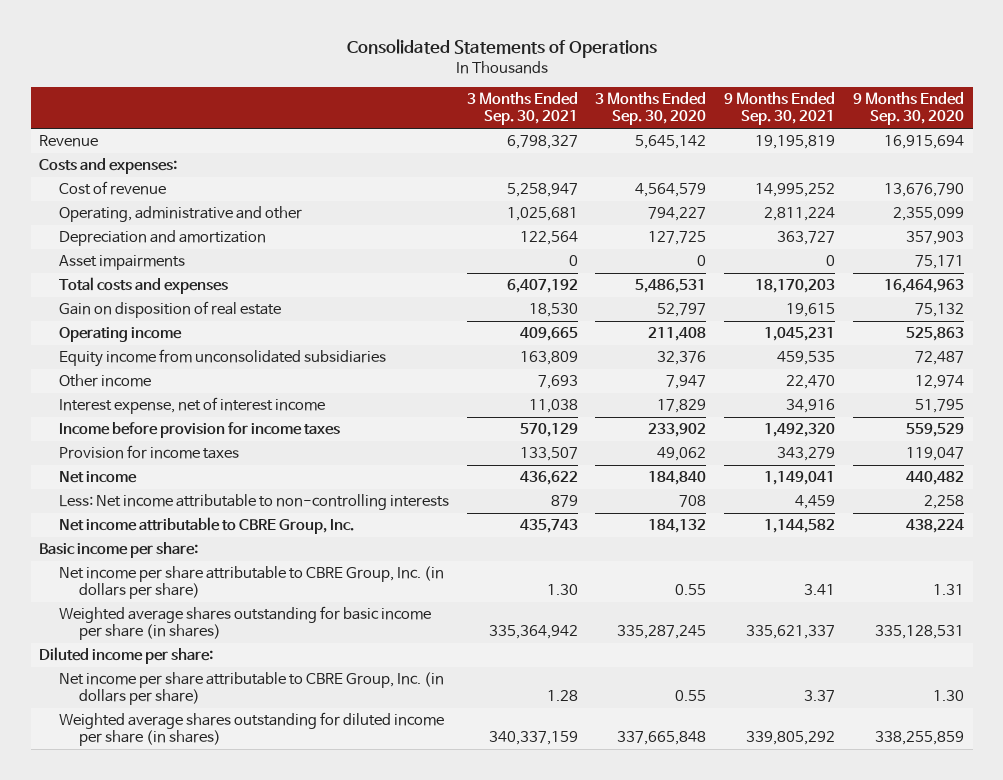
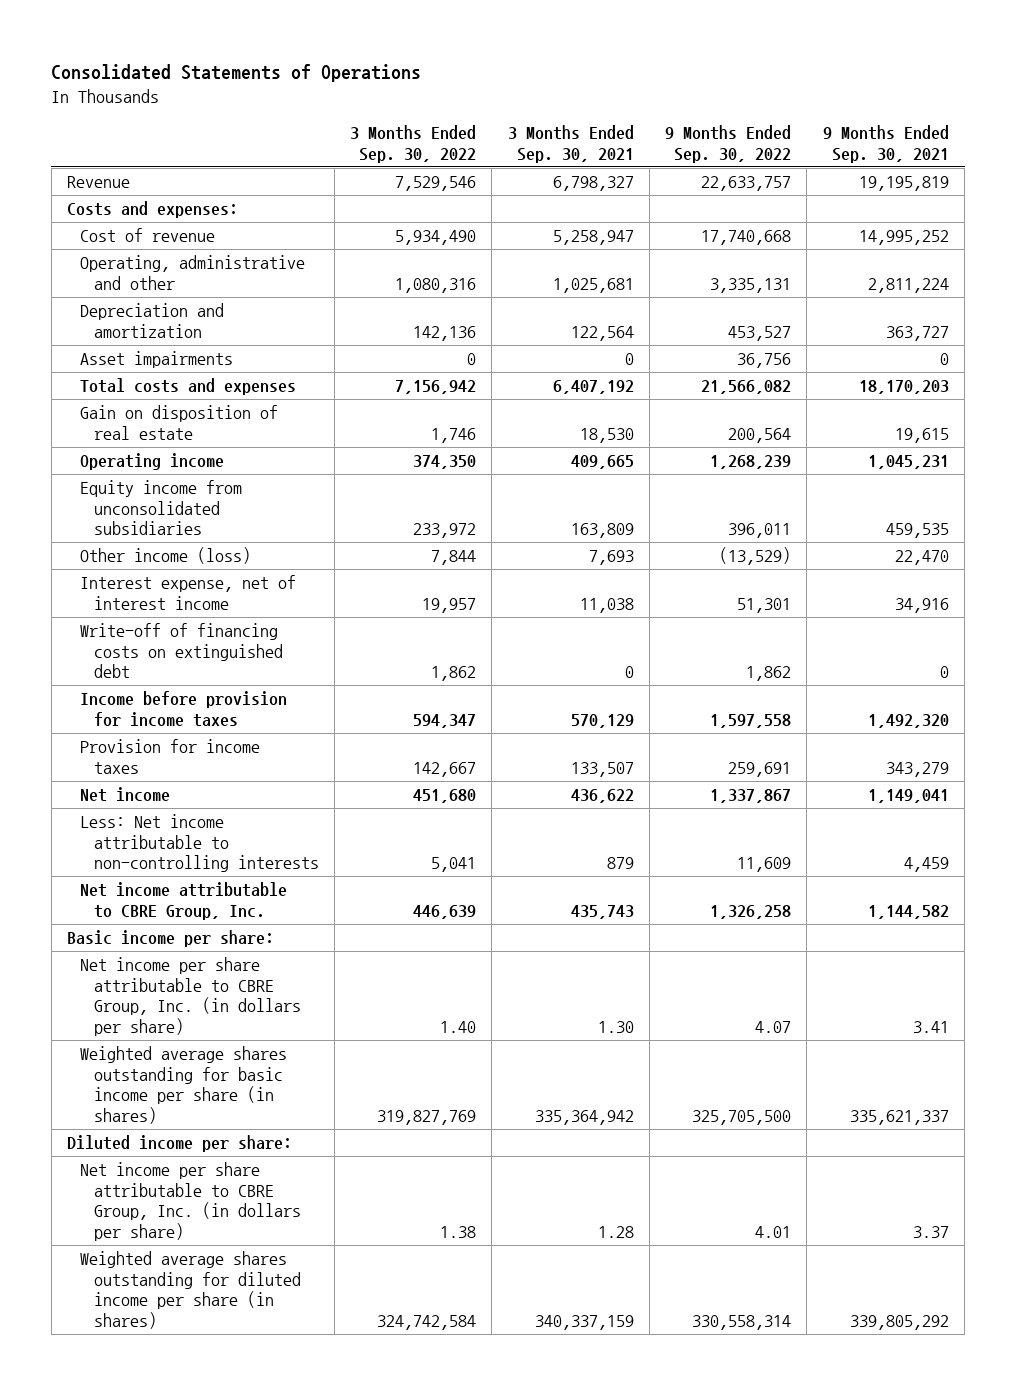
- | 3 Months Ended Sep. 30, 2021 | 3 Months Ended Sep. 30, 2020 | 9 Months Ended Sep. 30, 2021 | 9 Months Ended Sep. 30, 2020
+ | 3 Months Ended Sep. 30, 2022 | 3 Months Ended Sep. 30, 2021 | 9 Months Ended Sep. 30, 2022 | 9 Months Ended Sep. 30, 2021
- Other income | 7,693 | 7,947 | 22,470 | 12,974
+ Other income (loss) | 7,844 | 7,693 | (13,529) | 22,470
+ Write-off of financing costs on extinguished debt | 1,862 | 0 | 1,862 | 0

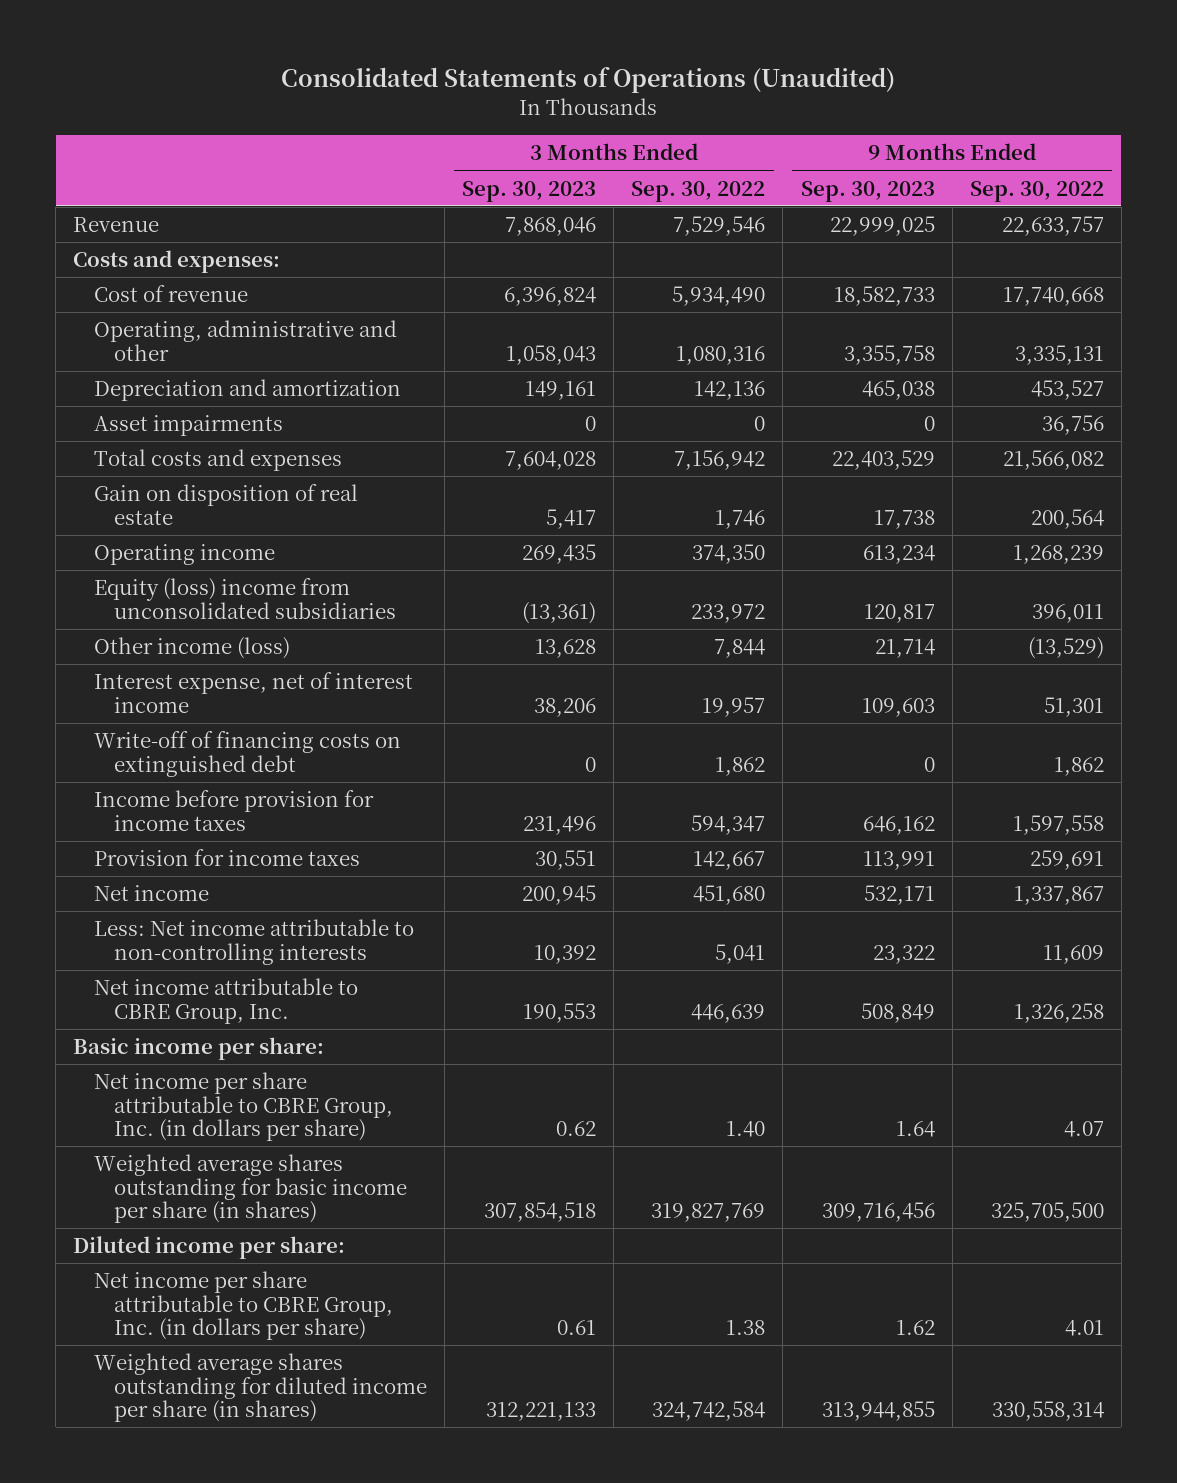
- Consolidated Statements of Operations
+ Consolidated Statements of Operations (Unaudited)
- | 3 Months Ended Sep. 30, 2022 | 3 Months Ended Sep. 30, 2021 | 9 Months Ended Sep. 30, 2022 | 9 Months Ended Sep. 30, 2021
+ | 3 Months Ended Sep. 30, 2023 | 3 Months Ended Sep. 30, 2022 | 9 Months Ended Sep. 30, 2023 | 9 Months Ended Sep. 30, 2022
- Equity income from unconsolidated subsidiaries | 233,972 | 163,809 | 396,011 | 459,535
+ Equity (loss) income from unconsolidated subsidiaries | (13,361) | 233,972 | 120,817 | 396,011

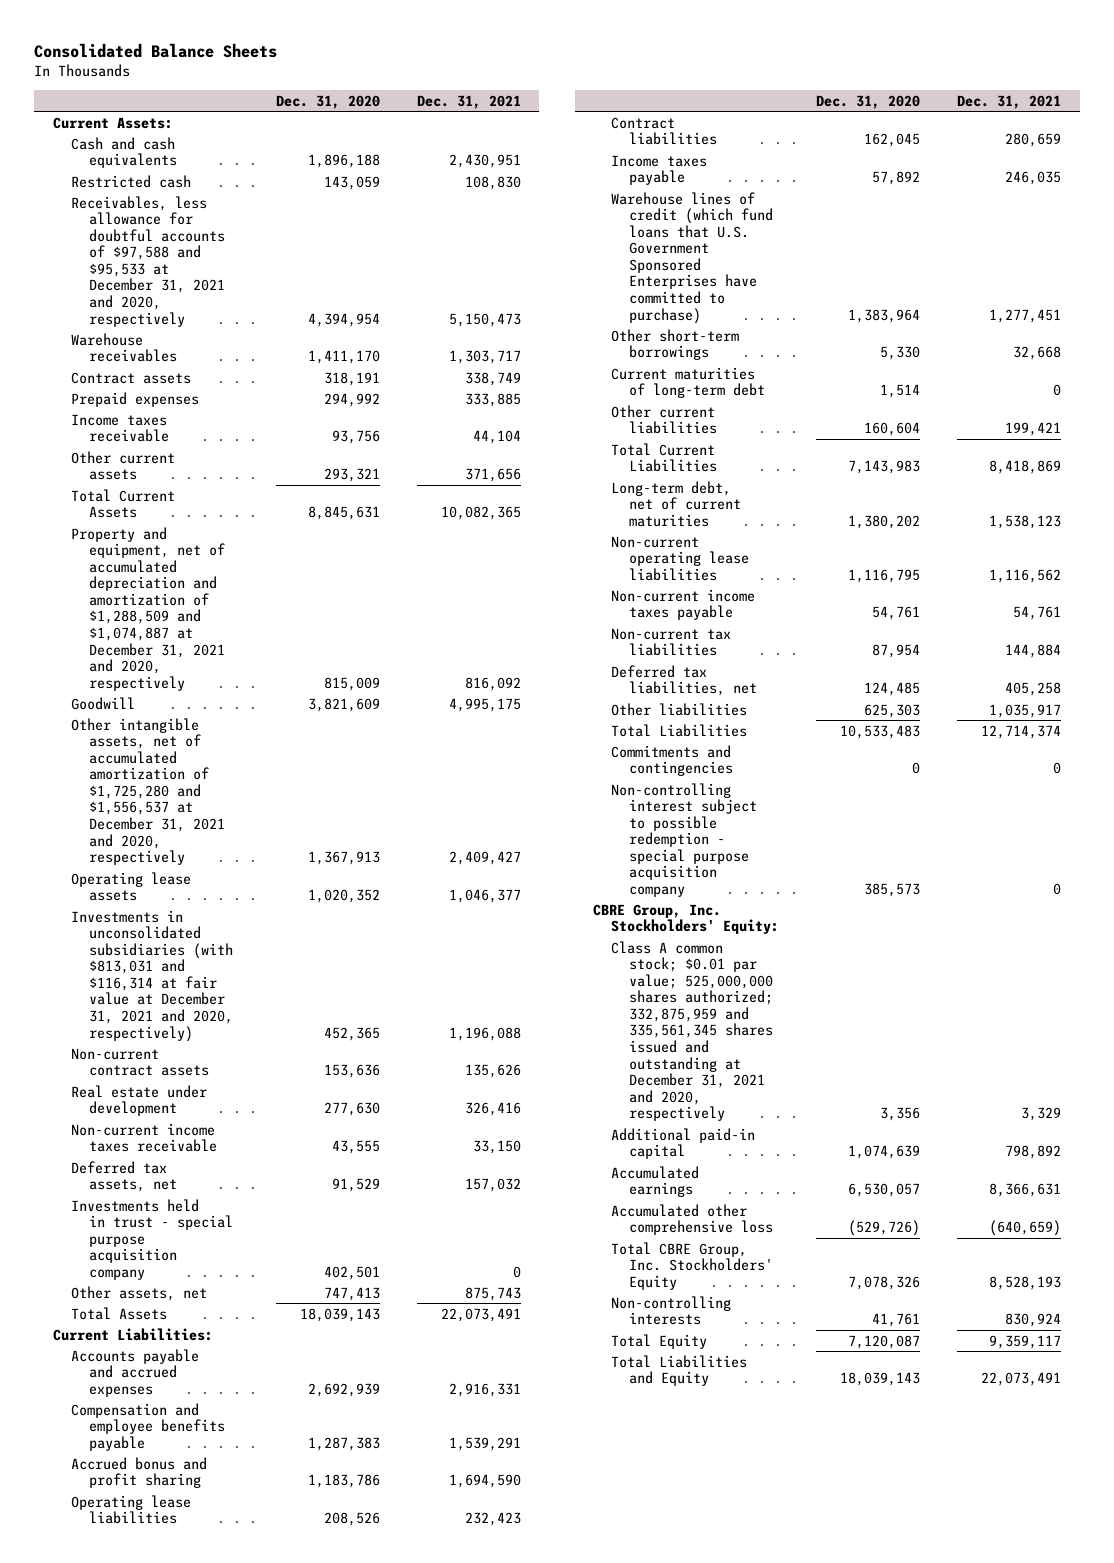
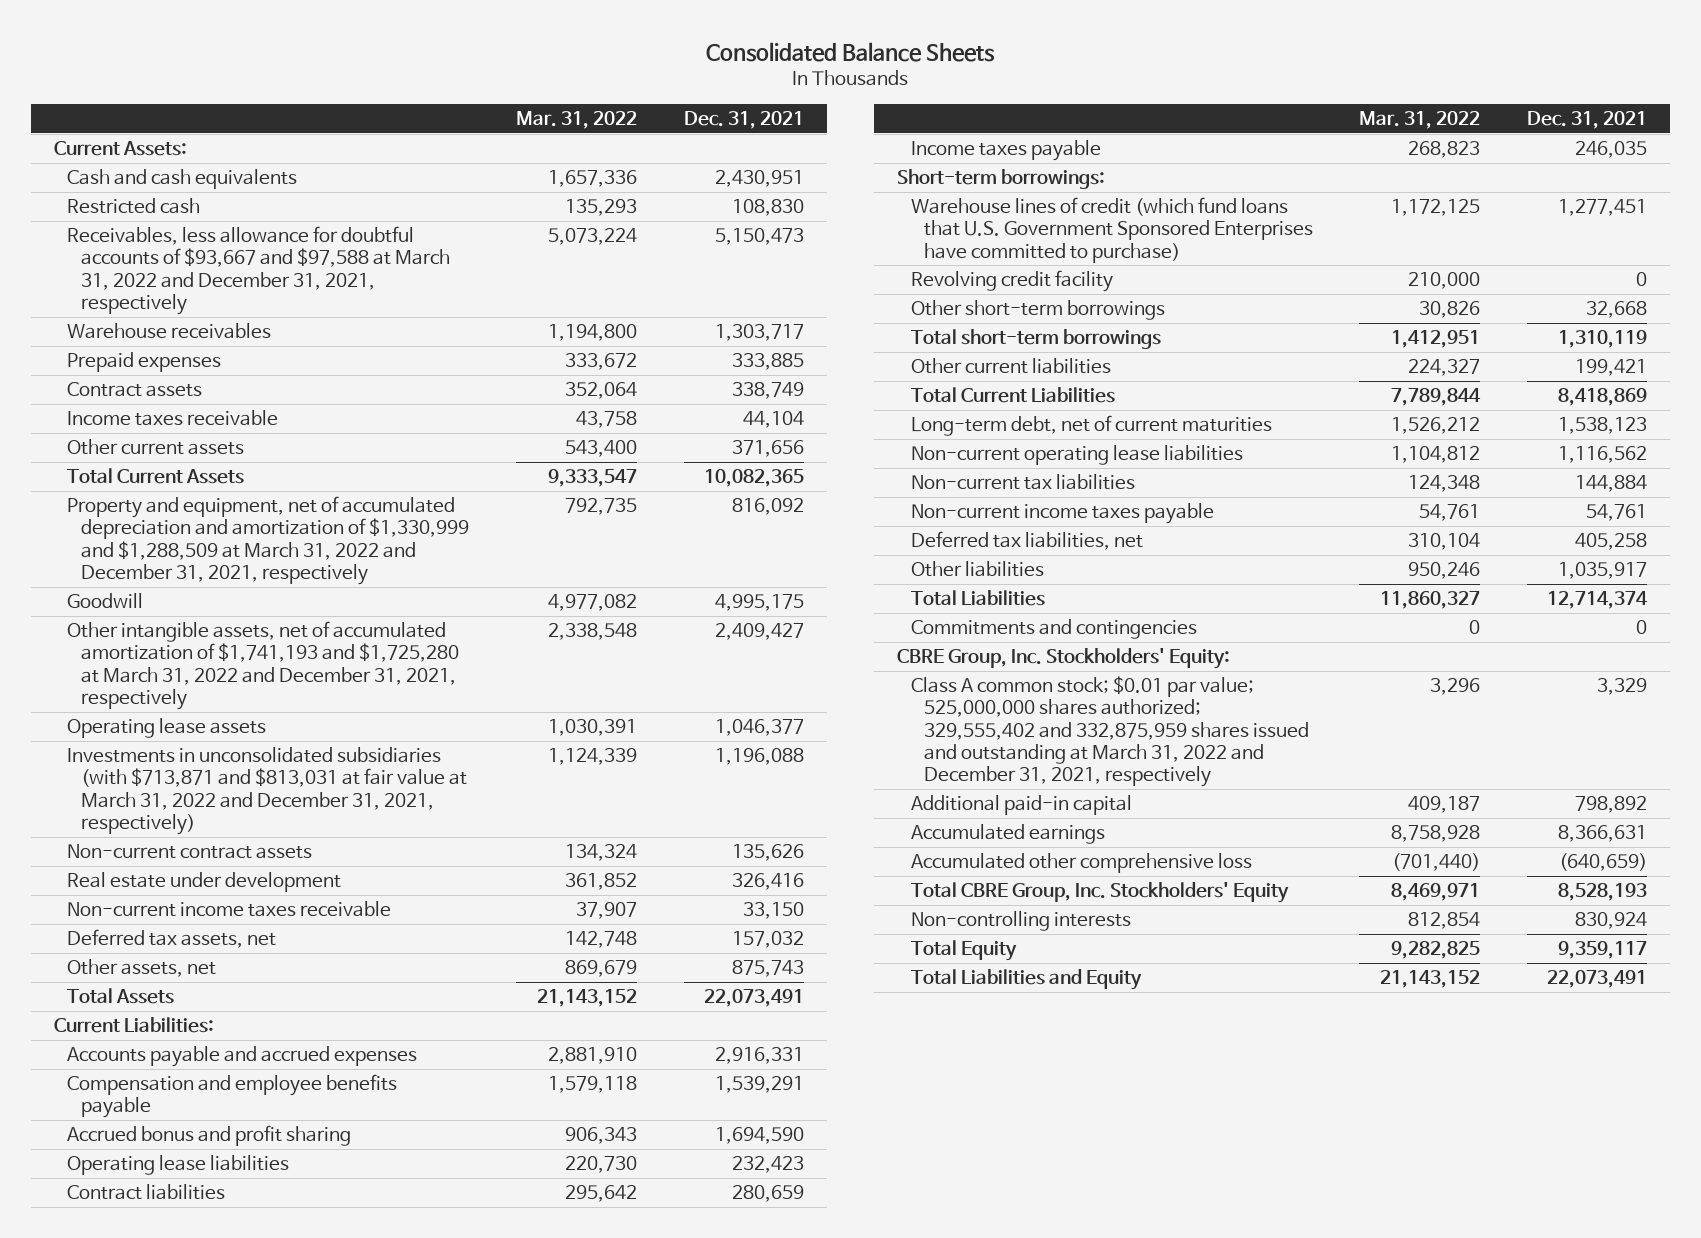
- | Dec. 31, 2020 | Dec. 31, 2021
+ | Mar. 31, 2022 | Dec. 31, 2021
- Receivables, less allowance for doubtful accounts of $97,588 and $95,533 at December 31, 2021 and 2020, respectively | 4,394,954 | 5,150,473
+ Receivables, less allowance for doubtful accounts of $93,667 and $97,588 at March 31, 2022 and December 31, 2021, respectively | 5,073,224 | 5,150,473
moved down: Contract assets | 352,064 | 338,749
- Property and equipment, net of accumulated depreciation and amortization of $1,288,509 and $1,074,887 at December 31, 2021 and 2020, respectively | 815,009 | 816,092
+ Property and equipment, net of accumulated depreciation and amortization of $1,330,999 and $1,288,509 at March 31, 2022 and December 31, 2021, respectively | 792,735 | 816,092
- Other intangible assets, net of accumulated amortization of $1,725,280 and $1,556,537 at December 31, 2021 and 2020, respectively | 1,367,913 | 2,409,427
+ Other intangible assets, net of accumulated amortization of $1,741,193 and $1,725,280 at March 31, 2022 and December 31, 2021, respectively | 2,338,548 | 2,409,427
- Investments in unconsolidated subsidiaries (with $813,031 and $116,314 at fair value at December 31, 2021 and 2020, respectively) | 452,365 | 1,196,088
+ Investments in unconsolidated subsidiaries (with $713,871 and $813,031 at fair value at March 31, 2022 and December 31, 2021, respectively) | 1,124,339 | 1,196,088
- Investments held in trust - special purpose acquisition company | 402,501 | 0
+ Short-term borrowings:
+ Revolving credit facility | 210,000 | 0
- Current maturities of long-term debt | 1,514 | 0
+ Total short-term borrowings | 1,412,951 | 1,310,119
moved down: Non-current income taxes payable | 54,761 | 54,761
- Non-controlling interest subject to possible redemption - special purpose acquisition company | 385,573 | 0
- Class A common stock; $0.01 par value; 525,000,000 shares authorized; 332,875,959 and 335,561,345 shares issued and outstanding at December 31, 2021 and 2020, respectively | 3,356 | 3,329
+ Class A common stock; $0.01 par value; 525,000,000 shares authorized; 329,555,402 and 332,875,959 shares issued and outstanding at March 31, 2022 and December 31, 2021, respectively | 3,296 | 3,329

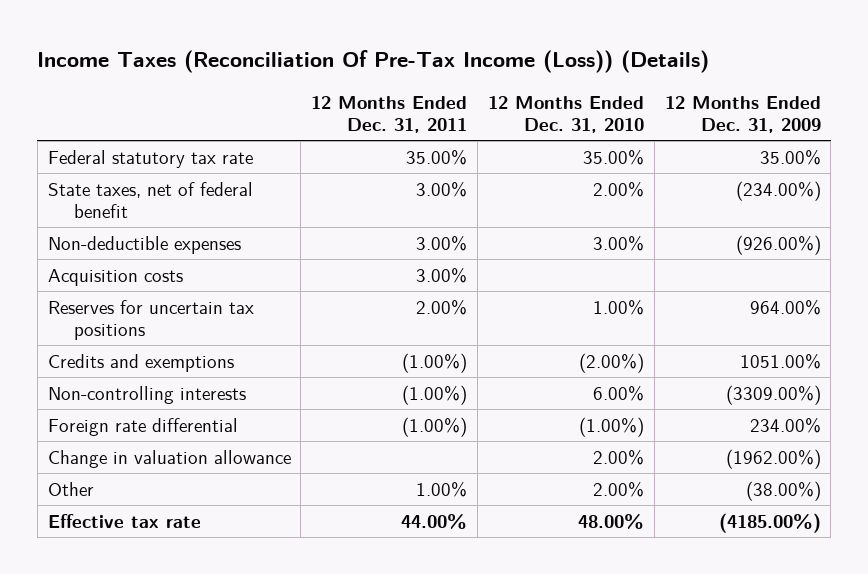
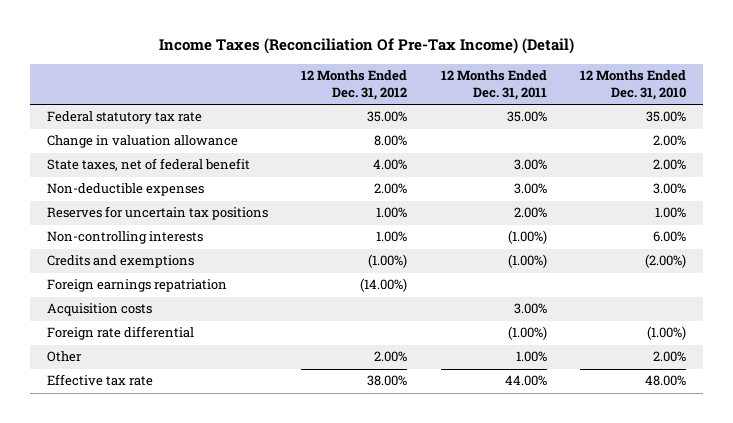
- Income Taxes (Reconciliation Of Pre-Tax Income (Loss)) (Details)
+ Income Taxes (Reconciliation Of Pre-Tax Income) (Detail)
- | 12 Months Ended Dec. 31, 2011 | 12 Months Ended Dec. 31, 2010 | 12 Months Ended Dec. 31, 2009
+ | 12 Months Ended Dec. 31, 2012 | 12 Months Ended Dec. 31, 2011 | 12 Months Ended Dec. 31, 2010
moved up: Change in valuation allowance | 8.00% | | 2.00%
moved down: Credits and exemptions | (1.00%) | (1.00%) | (2.00%)
+ Foreign earnings repatriation | (14.00%) | |
moved down: Acquisition costs | | 3.00% |

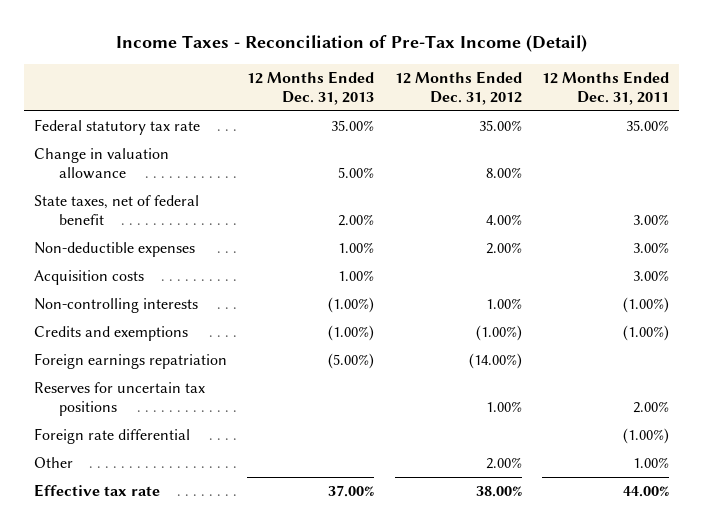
- Income Taxes (Reconciliation Of Pre-Tax Income) (Detail)
+ Income Taxes - Reconciliation of Pre-Tax Income (Detail)
- | 12 Months Ended Dec. 31, 2012 | 12 Months Ended Dec. 31, 2011 | 12 Months Ended Dec. 31, 2010
+ | 12 Months Ended Dec. 31, 2013 | 12 Months Ended Dec. 31, 2012 | 12 Months Ended Dec. 31, 2011
moved up: Acquisition costs | 1.00% | | 3.00%
moved down: Reserves for uncertain tax positions | | 1.00% | 2.00%

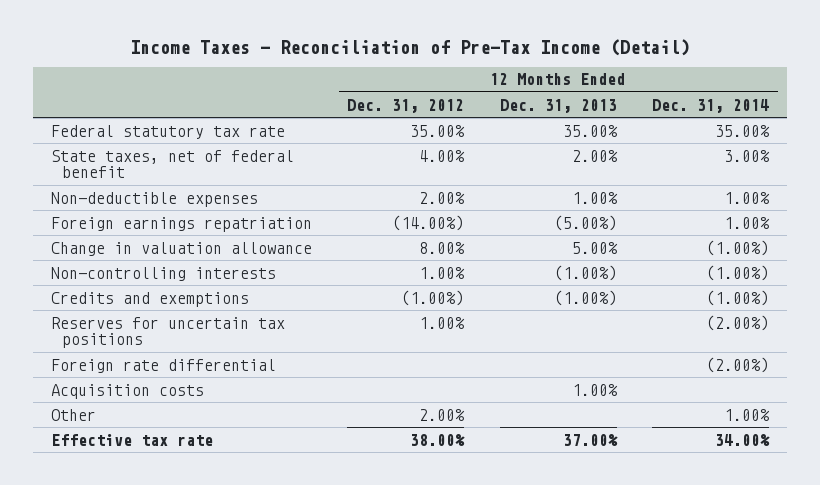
- | 12 Months Ended Dec. 31, 2013 | 12 Months Ended Dec. 31, 2012 | 12 Months Ended Dec. 31, 2011
+ | 12 Months Ended Dec. 31, 2012 | 12 Months Ended Dec. 31, 2013 | 12 Months Ended Dec. 31, 2014
moved up: Foreign earnings repatriation | (14.00%) | (5.00%) | 1.00%
moved down: Change in valuation allowance | 8.00% | 5.00% | (1.00%)
moved down: Acquisition costs | | 1.00% |

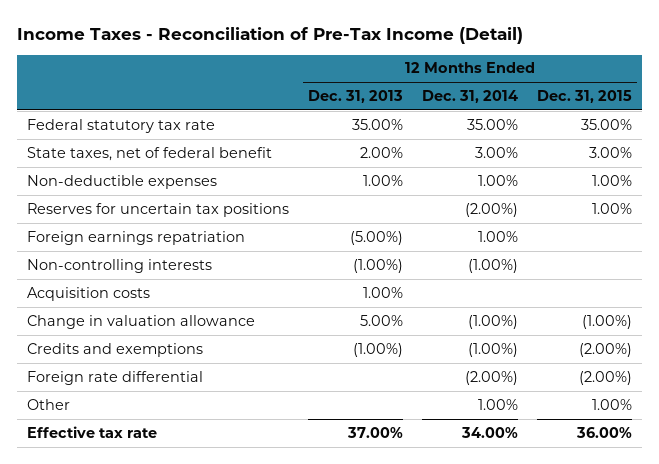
- | 12 Months Ended Dec. 31, 2012 | 12 Months Ended Dec. 31, 2013 | 12 Months Ended Dec. 31, 2014
+ | 12 Months Ended Dec. 31, 2013 | 12 Months Ended Dec. 31, 2014 | 12 Months Ended Dec. 31, 2015
moved up: Reserves for uncertain tax positions | | (2.00%) | 1.00%
moved up: Acquisition costs | 1.00% | |
moved down: Change in valuation allowance | 5.00% | (1.00%) | (1.00%)

